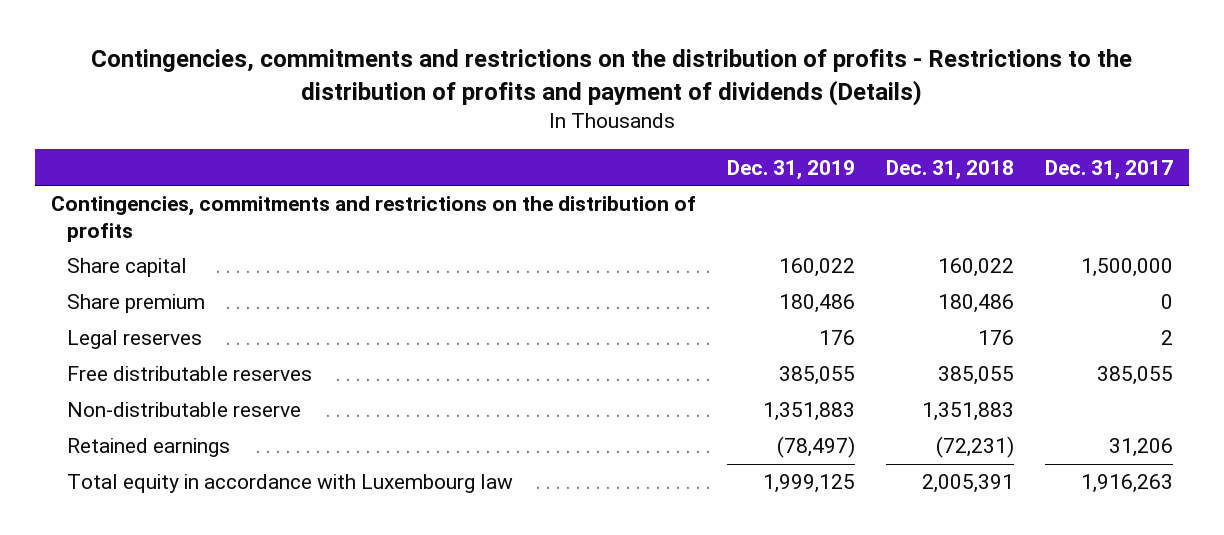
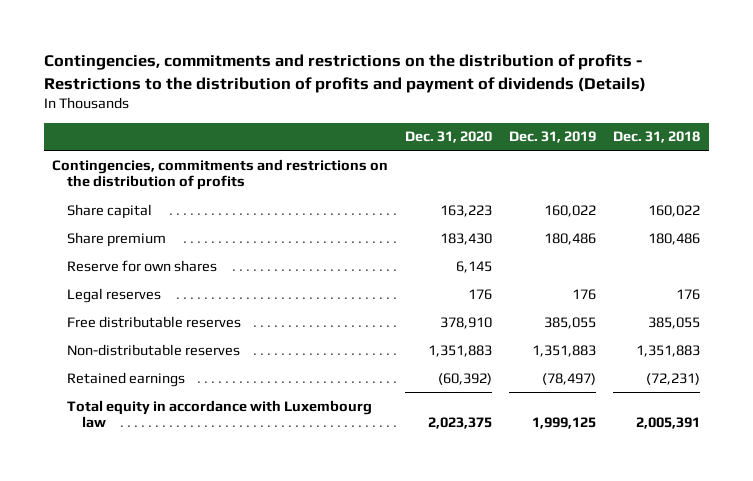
- | Dec. 31, 2019 | Dec. 31, 2018 | Dec. 31, 2017
+ | Dec. 31, 2020 | Dec. 31, 2019 | Dec. 31, 2018
+ Reserve for own shares | 6,145 | |
- Non-distributable reserve | 1,351,883 | 1,351,883 |
+ Non-distributable reserves | 1,351,883 | 1,351,883 | 1,351,883

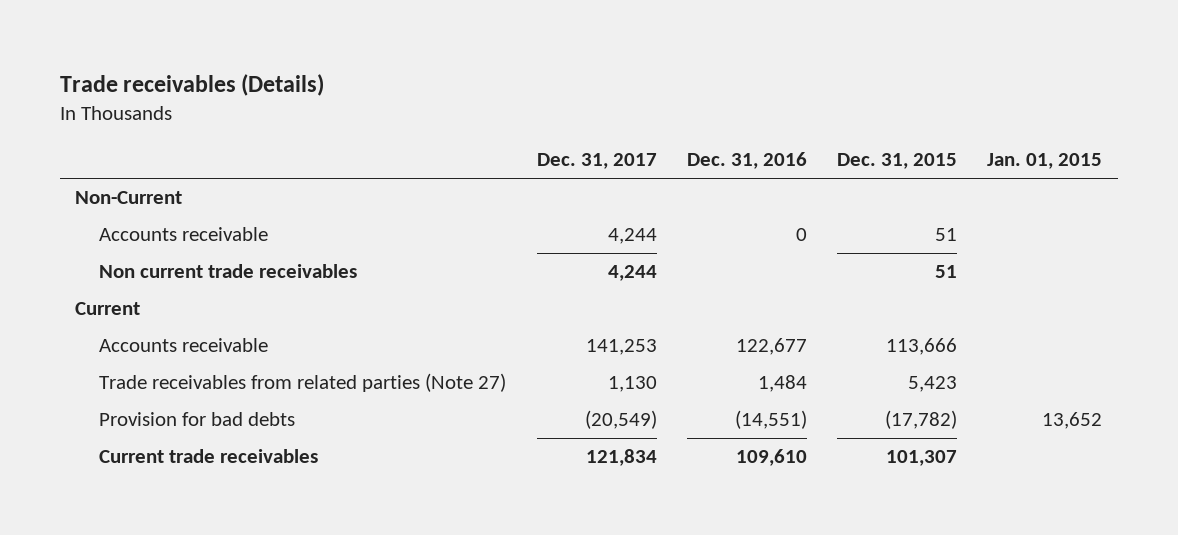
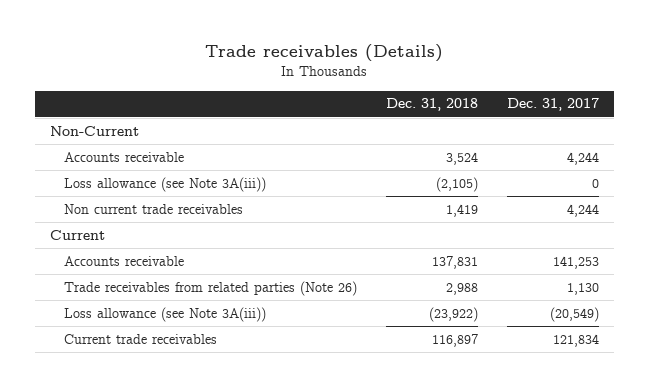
- | Dec. 31, 2017 | Dec. 31, 2016 | Dec. 31, 2015 | Jan. 01, 2015
+ | Dec. 31, 2018 | Dec. 31, 2017
+ Loss allowance (see Note 3A(iii)) | (2,105) | 0
- Trade receivables from related parties (Note 27) | 1,130 | 1,484 | 5,423 |
- Provision for bad debts | (20,549) | (14,551) | (17,782) | 13,652
+ Trade receivables from related parties (Note 26) | 2,988 | 1,130
+ Loss allowance (see Note 3A(iii)) | (23,922) | (20,549)

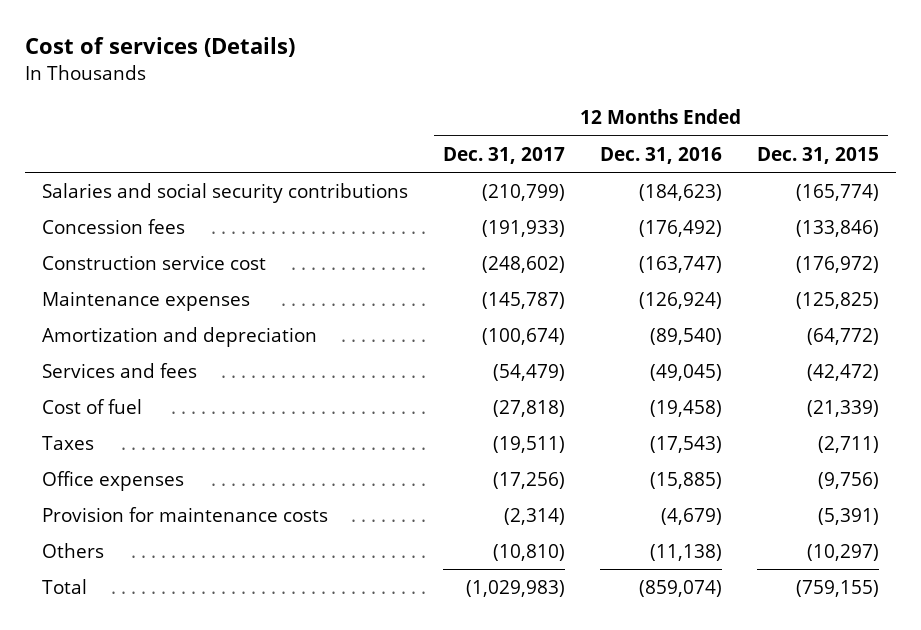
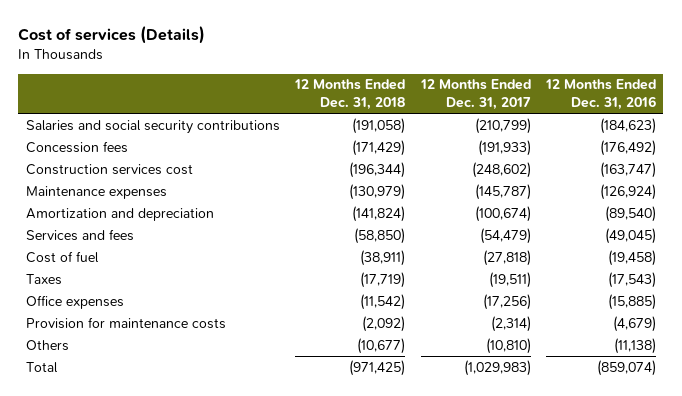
- | 12 Months Ended Dec. 31, 2017 | 12 Months Ended Dec. 31, 2016 | 12 Months Ended Dec. 31, 2015
+ | 12 Months Ended Dec. 31, 2018 | 12 Months Ended Dec. 31, 2017 | 12 Months Ended Dec. 31, 2016
- Construction service cost | (248,602) | (163,747) | (176,972)
+ Construction services cost | (196,344) | (248,602) | (163,747)

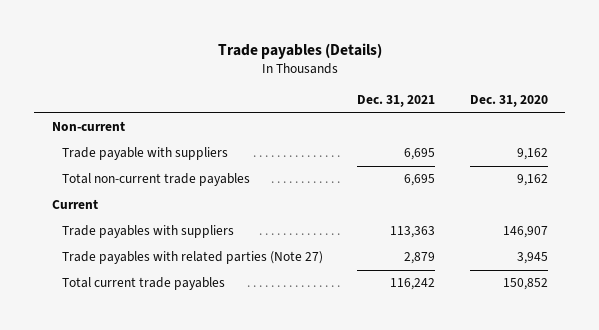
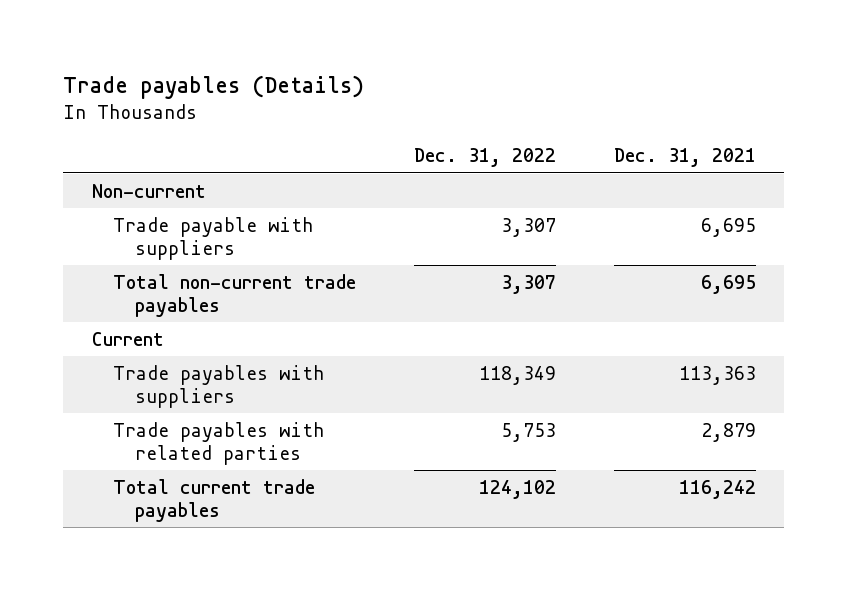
- | Dec. 31, 2021 | Dec. 31, 2020
+ | Dec. 31, 2022 | Dec. 31, 2021
- Trade payables with related parties (Note 27) | 2,879 | 3,945
+ Trade payables with related parties | 5,753 | 2,879

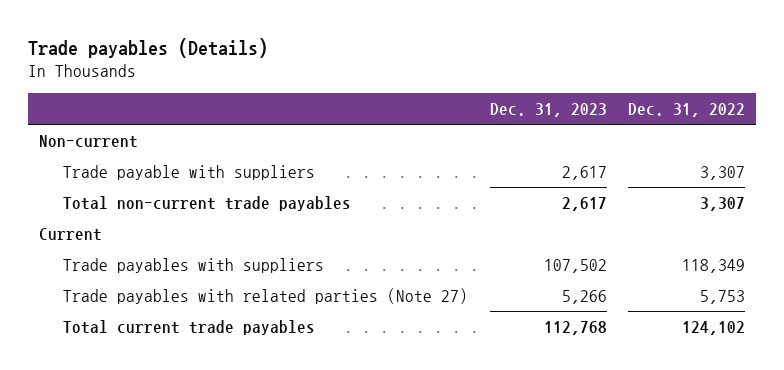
- | Dec. 31, 2022 | Dec. 31, 2021
+ | Dec. 31, 2023 | Dec. 31, 2022
- Trade payables with related parties | 5,753 | 2,879
+ Trade payables with related parties (Note 27) | 5,266 | 5,753

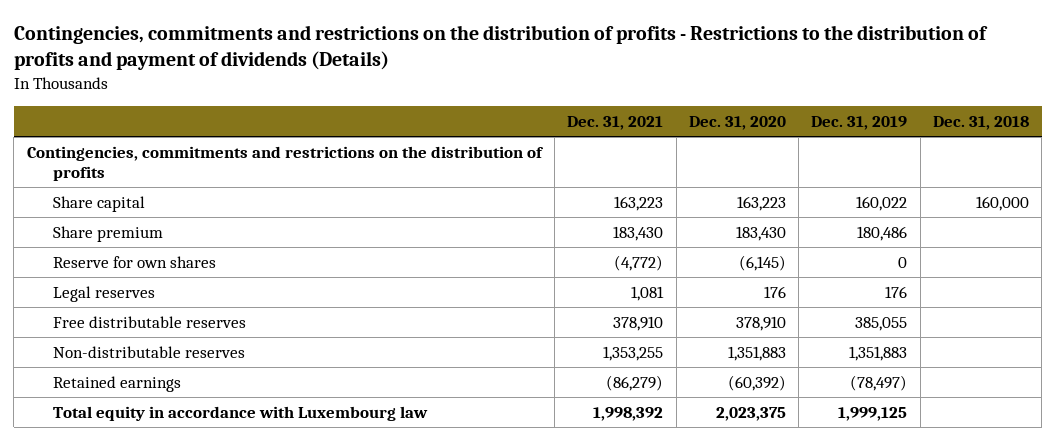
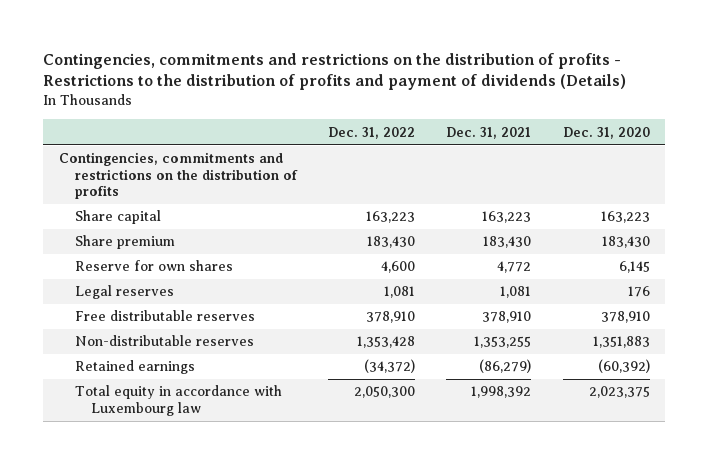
- | Dec. 31, 2021 | Dec. 31, 2020 | Dec. 31, 2019 | Dec. 31, 2018
+ | Dec. 31, 2022 | Dec. 31, 2021 | Dec. 31, 2020
- Reserve for own shares | (4,772) | (6,145) | 0 |
+ Reserve for own shares | 4,600 | 4,772 | 6,145

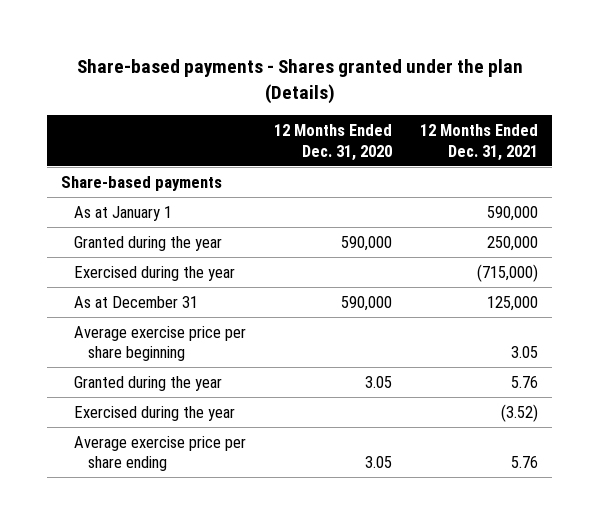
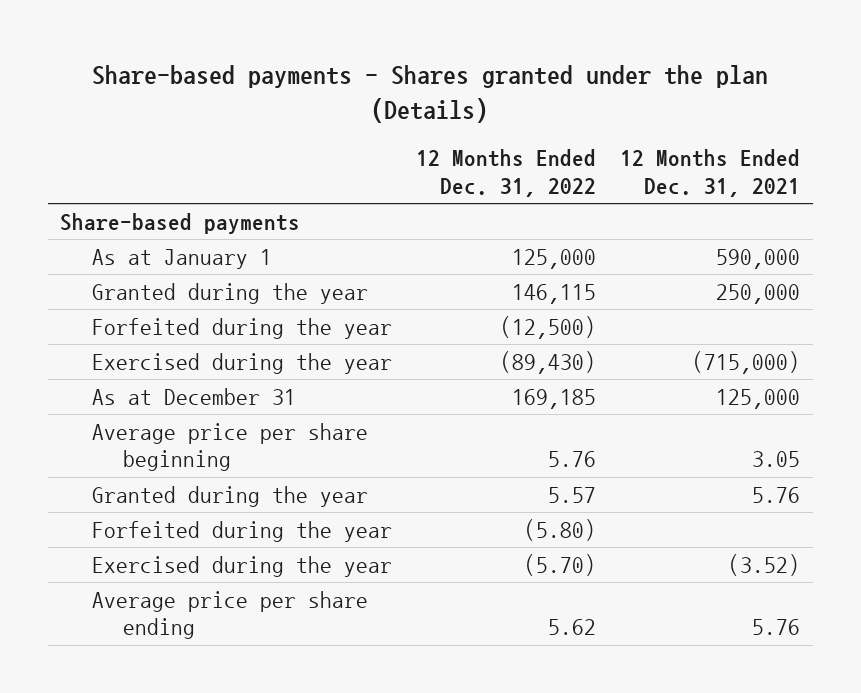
- | 12 Months Ended Dec. 31, 2020 | 12 Months Ended Dec. 31, 2021
+ | 12 Months Ended Dec. 31, 2022 | 12 Months Ended Dec. 31, 2021
+ Forfeited during the year | (12,500) |
- Average exercise price per share beginning | | 3.05
+ Average price per share beginning | 5.76 | 3.05
+ Forfeited during the year | (5.80) |
- Average exercise price per share ending | 3.05 | 5.76
+ Average price per share ending | 5.62 | 5.76

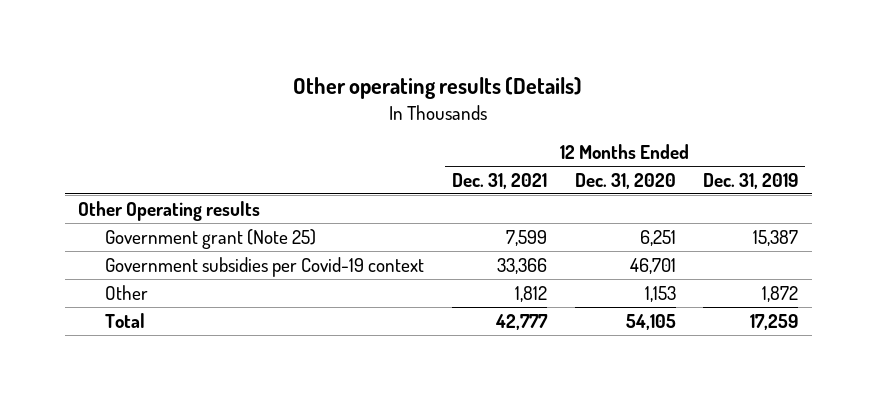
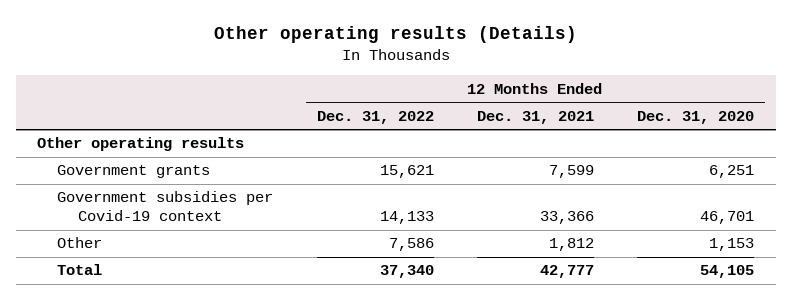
- | 12 Months Ended Dec. 31, 2021 | 12 Months Ended Dec. 31, 2020 | 12 Months Ended Dec. 31, 2019
+ | 12 Months Ended Dec. 31, 2022 | 12 Months Ended Dec. 31, 2021 | 12 Months Ended Dec. 31, 2020
- Other Operating results
- Government grant (Note 25) | 7,599 | 6,251 | 15,387
+ Other operating results
+ Government grants | 15,621 | 7,599 | 6,251

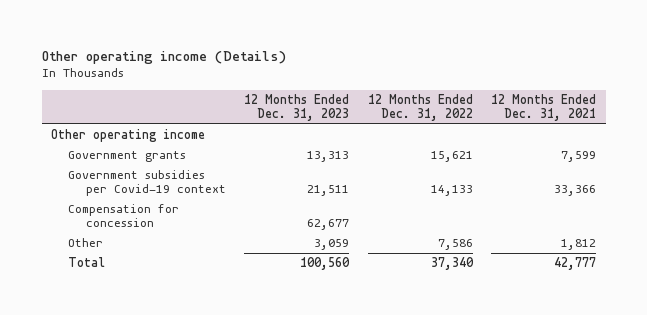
- Other operating results (Details)
+ Other operating income (Details)
- | 12 Months Ended Dec. 31, 2022 | 12 Months Ended Dec. 31, 2021 | 12 Months Ended Dec. 31, 2020
+ | 12 Months Ended Dec. 31, 2023 | 12 Months Ended Dec. 31, 2022 | 12 Months Ended Dec. 31, 2021
- Other operating results
+ Other operating income
+ Compensation for concession | 62,677 | |

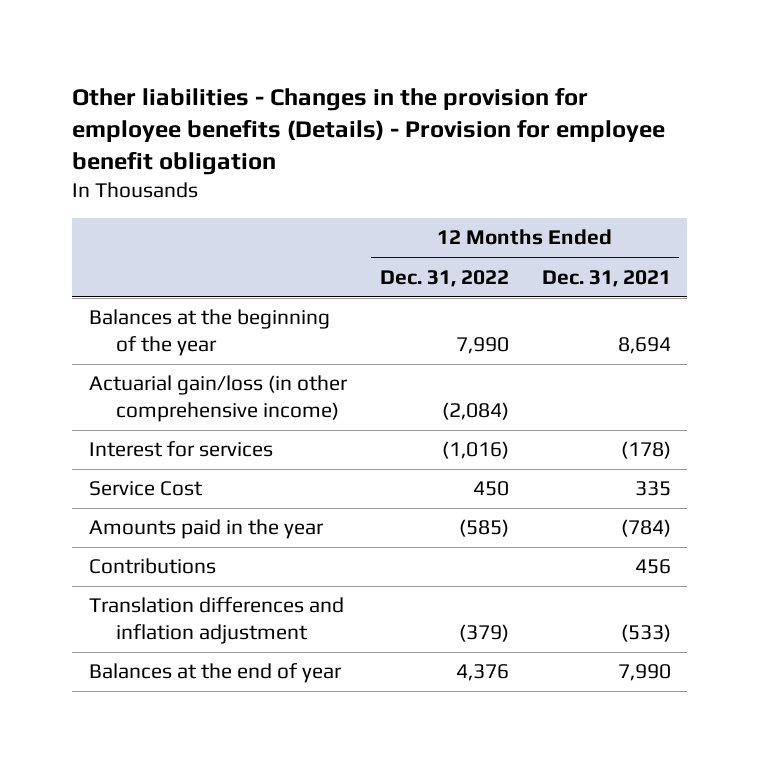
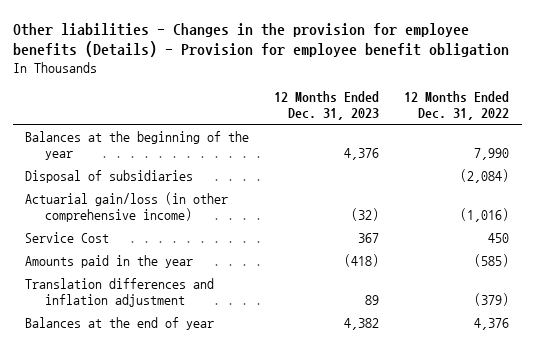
- | 12 Months Ended Dec. 31, 2022 | 12 Months Ended Dec. 31, 2021
+ | 12 Months Ended Dec. 31, 2023 | 12 Months Ended Dec. 31, 2022
- Actuarial gain/loss (in other comprehensive income) | (2,084) |
- Interest for services | (1,016) | (178)
+ Disposal of subsidiaries | | (2,084)
+ Actuarial gain/loss (in other comprehensive income) | (32) | (1,016)
- Contributions | | 456

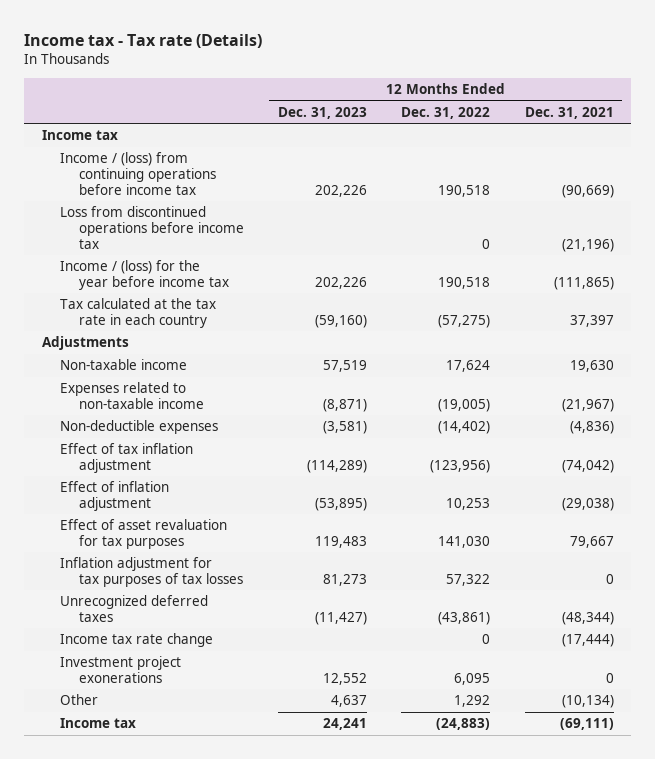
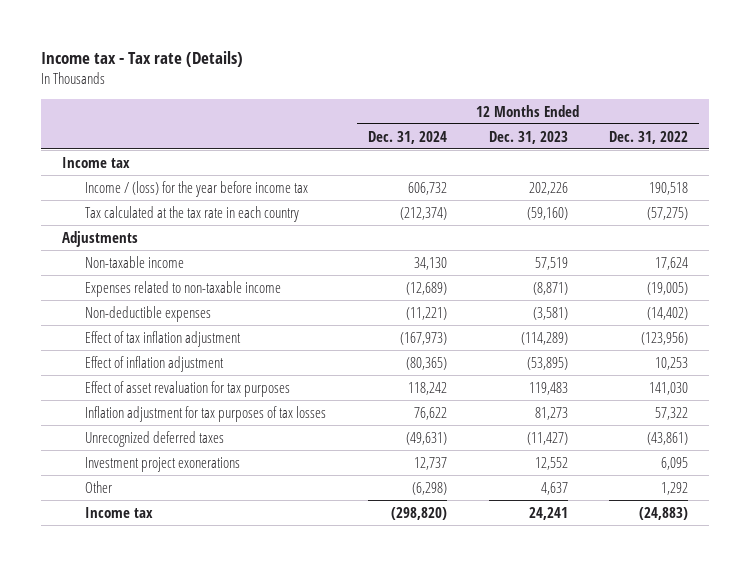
- | 12 Months Ended Dec. 31, 2023 | 12 Months Ended Dec. 31, 2022 | 12 Months Ended Dec. 31, 2021
+ | 12 Months Ended Dec. 31, 2024 | 12 Months Ended Dec. 31, 2023 | 12 Months Ended Dec. 31, 2022
- Income / (loss) from continuing operations before income tax | 202,226 | 190,518 | (90,669)
- Loss from discontinued operations before income tax | | 0 | (21,196)
- Income tax rate change | | 0 | (17,444)

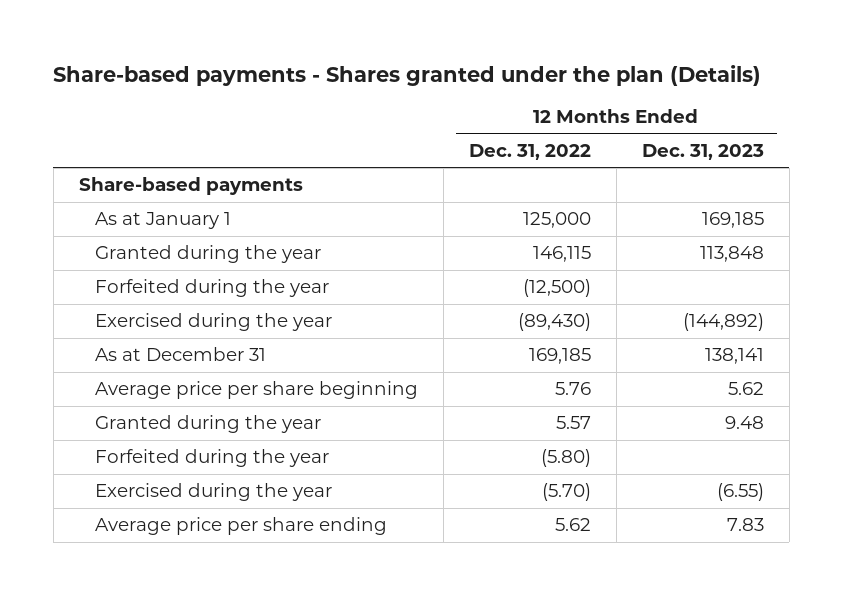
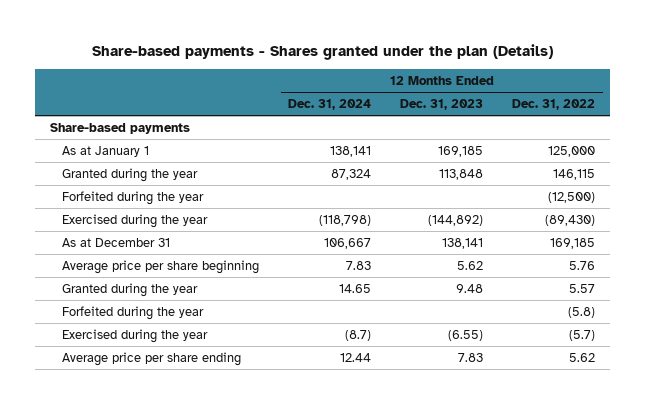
- | 12 Months Ended Dec. 31, 2022 | 12 Months Ended Dec. 31, 2023
+ | 12 Months Ended Dec. 31, 2024 | 12 Months Ended Dec. 31, 2023 | 12 Months Ended Dec. 31, 2022
- Forfeited during the year | (5.80) |
- Exercised during the year | (5.70) | (6.55)
+ Forfeited during the year | | | (5.8)
+ Exercised during the year | (8.7) | (6.55) | (5.7)

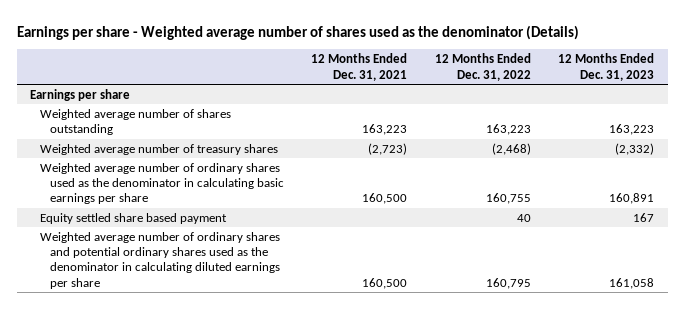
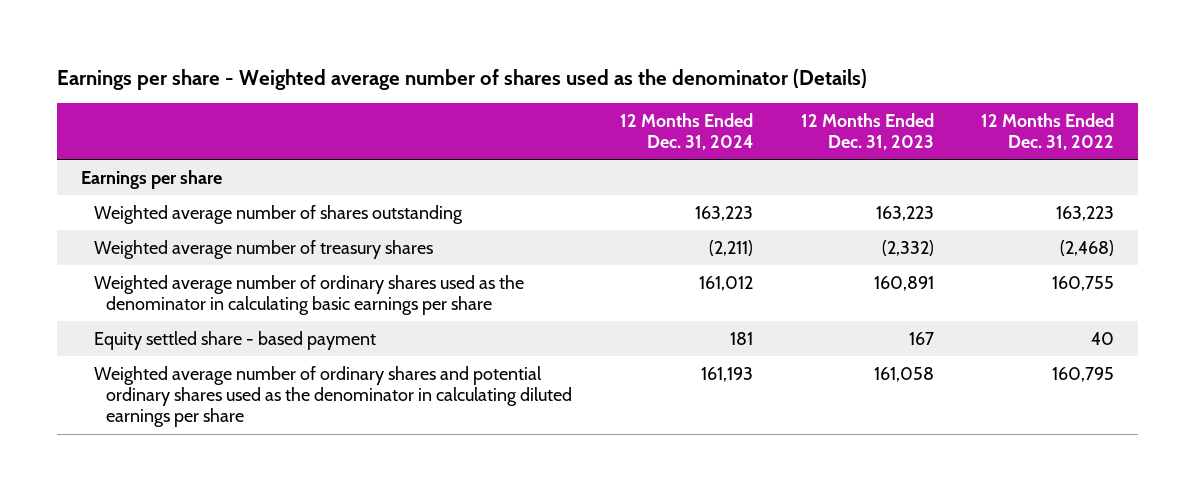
- | 12 Months Ended Dec. 31, 2021 | 12 Months Ended Dec. 31, 2022 | 12 Months Ended Dec. 31, 2023
+ | 12 Months Ended Dec. 31, 2024 | 12 Months Ended Dec. 31, 2023 | 12 Months Ended Dec. 31, 2022
- Equity settled share based payment | | 40 | 167
+ Equity settled share - based payment | 181 | 167 | 40

